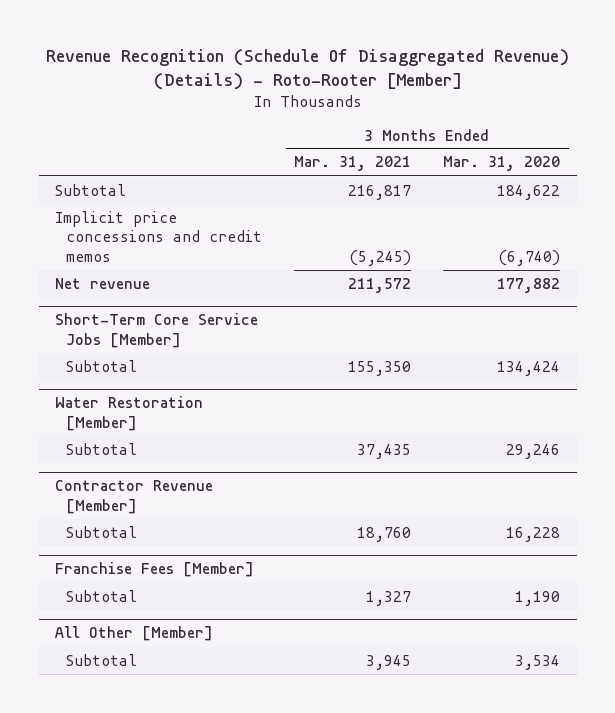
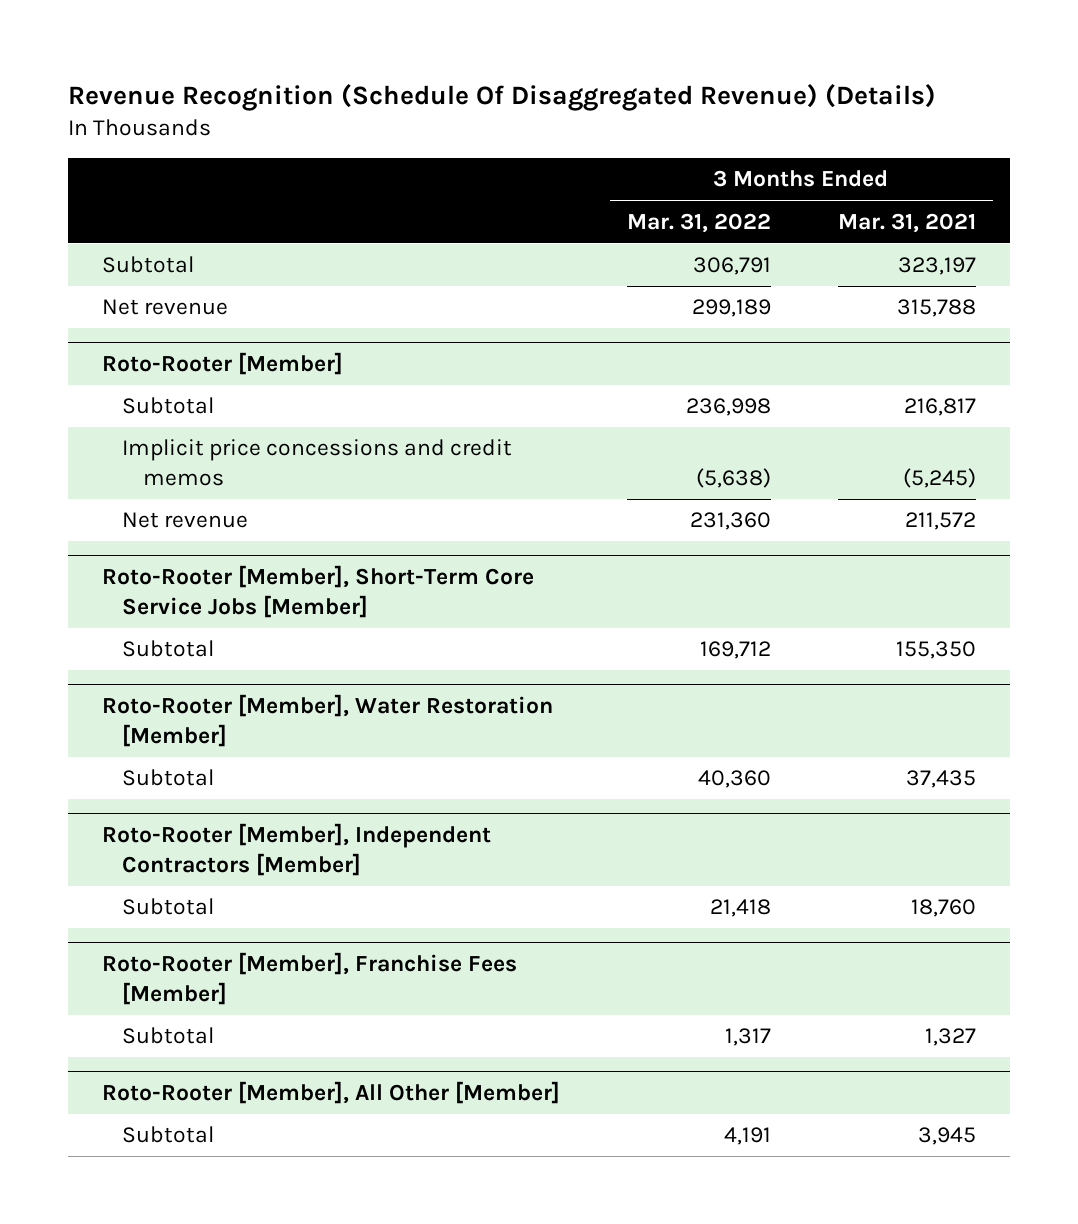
- Revenue Recognition (Schedule Of Disaggregated Revenue) (Details) - Roto-Rooter [Member]
+ Revenue Recognition (Schedule Of Disaggregated Revenue) (Details)
- | 3 Months Ended Mar. 31, 2021 | 3 Months Ended Mar. 31, 2020
+ | 3 Months Ended Mar. 31, 2022 | 3 Months Ended Mar. 31, 2021
+ Subtotal | 306,791 | 323,197
+ Net revenue | 299,189 | 315,788
+ Roto-Rooter [Member]
- Short-Term Core Service Jobs [Member]
+ Roto-Rooter [Member], Short-Term Core Service Jobs [Member]
- Water Restoration [Member]
+ Roto-Rooter [Member], Water Restoration [Member]
- Contractor Revenue [Member]
+ Roto-Rooter [Member], Independent Contractors [Member]
- Franchise Fees [Member]
+ Roto-Rooter [Member], Franchise Fees [Member]
- All Other [Member]
+ Roto-Rooter [Member], All Other [Member]

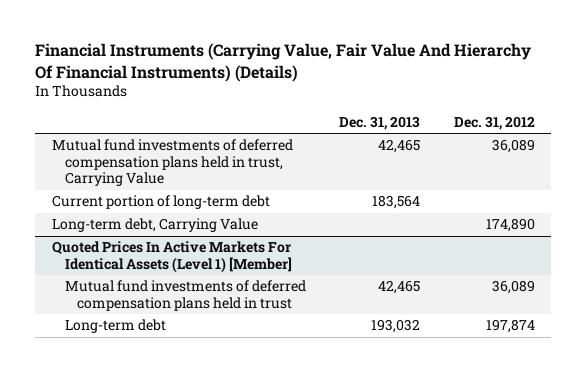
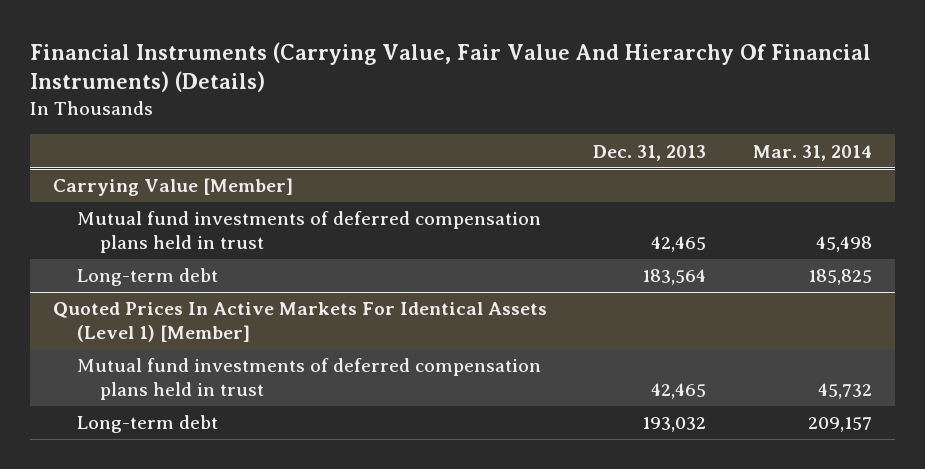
- | Dec. 31, 2013 | Dec. 31, 2012
+ | Dec. 31, 2013 | Mar. 31, 2014
- Mutual fund investments of deferred compensation plans held in trust, Carrying Value | 42,465 | 36,089
- Current portion of long-term debt | 183,564 |
- Long-term debt, Carrying Value | | 174,890
+ Carrying Value [Member]
+ Mutual fund investments of deferred compensation plans held in trust | 42,465 | 45,498
+ Long-term debt | 183,564 | 185,825

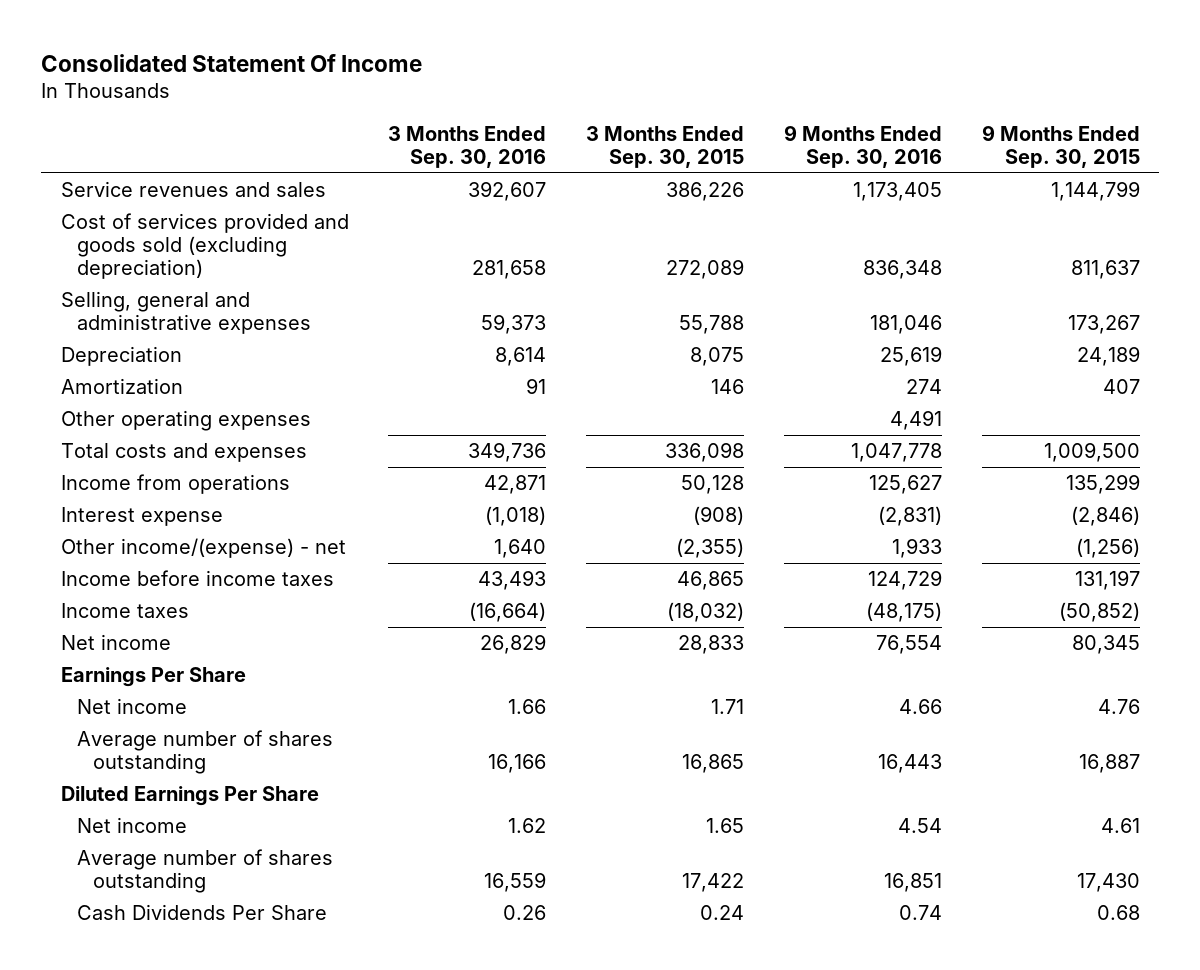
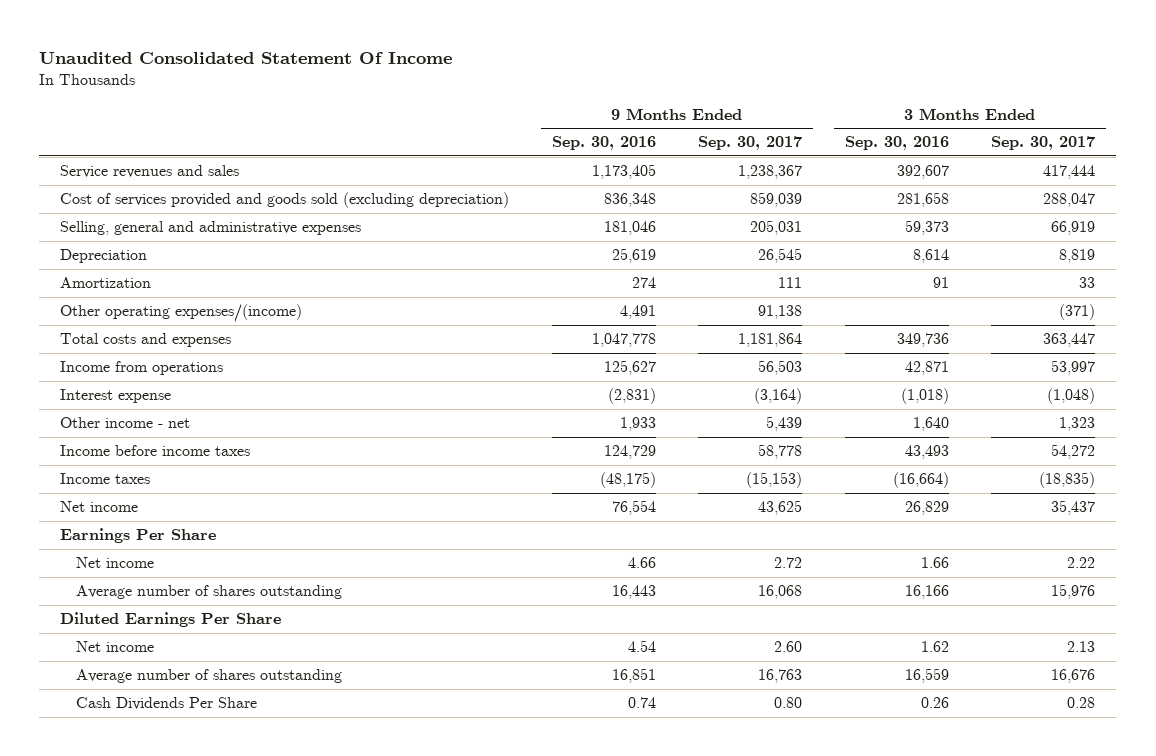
- Consolidated Statement Of Income
+ Unaudited Consolidated Statement Of Income
- | 3 Months Ended Sep. 30, 2016 | 3 Months Ended Sep. 30, 2015 | 9 Months Ended Sep. 30, 2016 | 9 Months Ended Sep. 30, 2015
+ | 9 Months Ended Sep. 30, 2016 | 9 Months Ended Sep. 30, 2017 | 3 Months Ended Sep. 30, 2016 | 3 Months Ended Sep. 30, 2017
- Other operating expenses | | | 4,491 |
+ Other operating expenses/(income) | 4,491 | 91,138 | | (371)
- Other income/(expense) - net | 1,640 | (2,355) | 1,933 | (1,256)
+ Other income - net | 1,933 | 5,439 | 1,640 | 1,323

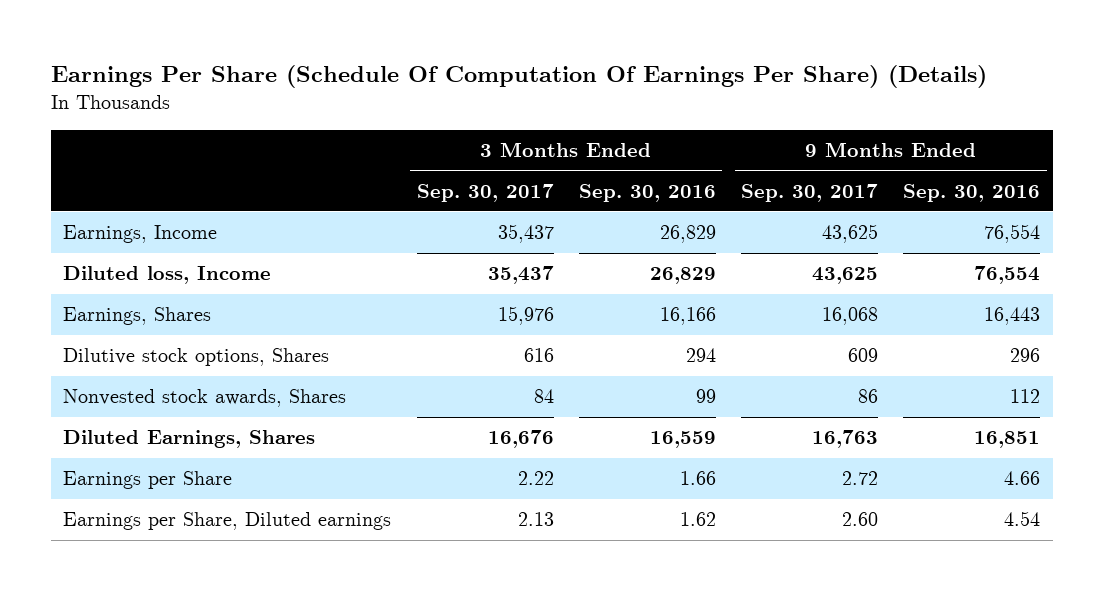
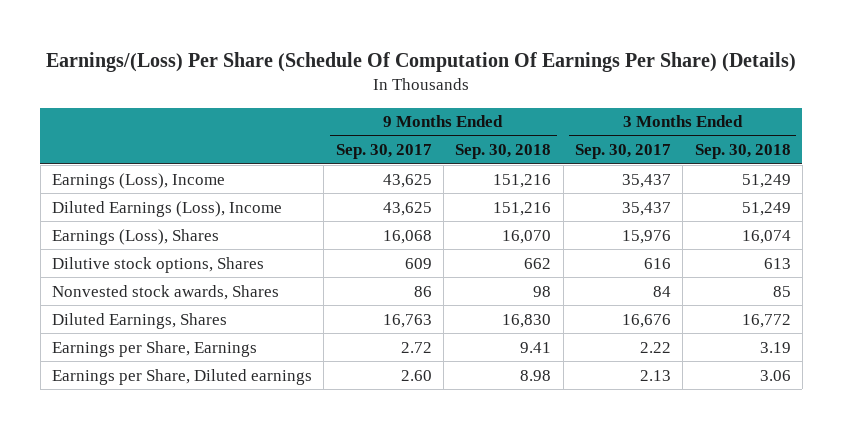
- Earnings Per Share (Schedule Of Computation Of Earnings Per Share) (Details)
+ Earnings/(Loss) Per Share (Schedule Of Computation Of Earnings Per Share) (Details)
- | 3 Months Ended Sep. 30, 2017 | 3 Months Ended Sep. 30, 2016 | 9 Months Ended Sep. 30, 2017 | 9 Months Ended Sep. 30, 2016
+ | 9 Months Ended Sep. 30, 2017 | 9 Months Ended Sep. 30, 2018 | 3 Months Ended Sep. 30, 2017 | 3 Months Ended Sep. 30, 2018
- Earnings, Income | 35,437 | 26,829 | 43,625 | 76,554
- Diluted loss, Income | 35,437 | 26,829 | 43,625 | 76,554
- Earnings, Shares | 15,976 | 16,166 | 16,068 | 16,443
+ Earnings (Loss), Income | 43,625 | 151,216 | 35,437 | 51,249
+ Diluted Earnings (Loss), Income | 43,625 | 151,216 | 35,437 | 51,249
+ Earnings (Loss), Shares | 16,068 | 16,070 | 15,976 | 16,074
- Earnings per Share | 2.22 | 1.66 | 2.72 | 4.66
+ Earnings per Share, Earnings | 2.72 | 9.41 | 2.22 | 3.19

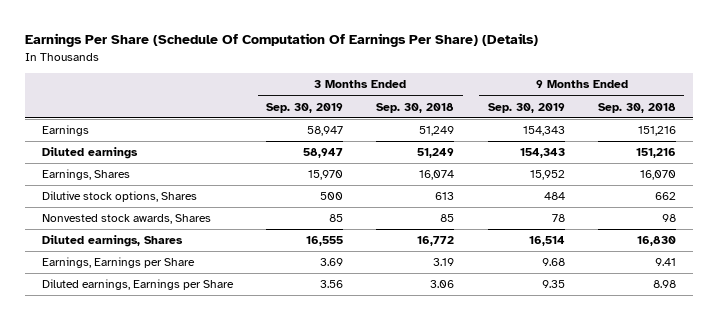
- Earnings/(Loss) Per Share (Schedule Of Computation Of Earnings Per Share) (Details)
+ Earnings Per Share (Schedule Of Computation Of Earnings Per Share) (Details)
- | 9 Months Ended Sep. 30, 2017 | 9 Months Ended Sep. 30, 2018 | 3 Months Ended Sep. 30, 2017 | 3 Months Ended Sep. 30, 2018
+ | 3 Months Ended Sep. 30, 2019 | 3 Months Ended Sep. 30, 2018 | 9 Months Ended Sep. 30, 2019 | 9 Months Ended Sep. 30, 2018
- Earnings (Loss), Income | 43,625 | 151,216 | 35,437 | 51,249
- Diluted Earnings (Loss), Income | 43,625 | 151,216 | 35,437 | 51,249
- Earnings (Loss), Shares | 16,068 | 16,070 | 15,976 | 16,074
+ Earnings | 58,947 | 51,249 | 154,343 | 151,216
+ Diluted earnings | 58,947 | 51,249 | 154,343 | 151,216
+ Earnings, Shares | 15,970 | 16,074 | 15,952 | 16,070
- Diluted Earnings, Shares | 16,763 | 16,830 | 16,676 | 16,772
- Earnings per Share, Earnings | 2.72 | 9.41 | 2.22 | 3.19
- Earnings per Share, Diluted earnings | 2.60 | 8.98 | 2.13 | 3.06
+ Diluted earnings, Shares | 16,555 | 16,772 | 16,514 | 16,830
+ Earnings, Earnings per Share | 3.69 | 3.19 | 9.68 | 9.41
+ Diluted earnings, Earnings per Share | 3.56 | 3.06 | 9.35 | 8.98

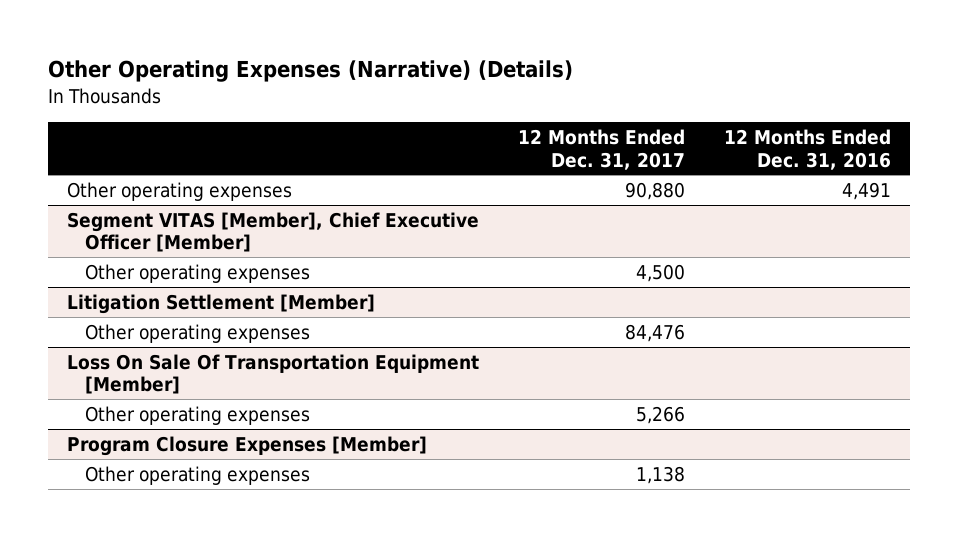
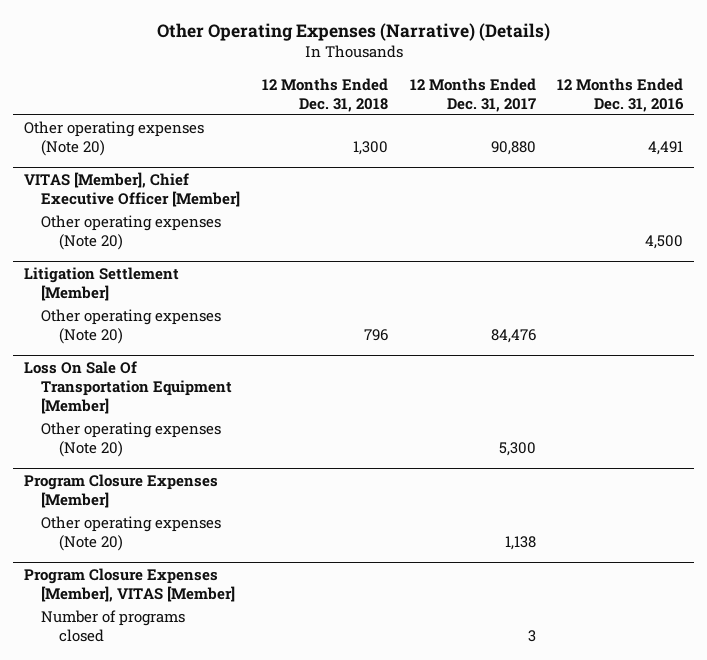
- | 12 Months Ended Dec. 31, 2017 | 12 Months Ended Dec. 31, 2016
+ | 12 Months Ended Dec. 31, 2018 | 12 Months Ended Dec. 31, 2017 | 12 Months Ended Dec. 31, 2016
- Other operating expenses | 90,880 | 4,491
- Segment VITAS [Member], Chief Executive Officer [Member]
- Other operating expenses | 4,500 |
+ Other operating expenses (Note 20) | 1,300 | 90,880 | 4,491
+ VITAS [Member], Chief Executive Officer [Member]
+ Other operating expenses (Note 20) | | | 4,500
@ Litigation Settlement [Member]
- Other operating expenses | 84,476 |
+ Other operating expenses (Note 20) | 796 | 84,476 |
@ Loss On Sale Of Transportation Equipment [Member]
- Other operating expenses | 5,266 |
+ Other operating expenses (Note 20) | | 5,300 |
@ Program Closure Expenses [Member]
- Other operating expenses | 1,138 |
+ Other operating expenses (Note 20) | | 1,138 |
+ Program Closure Expenses [Member], VITAS [Member]
+ Number of programs closed | | 3 |

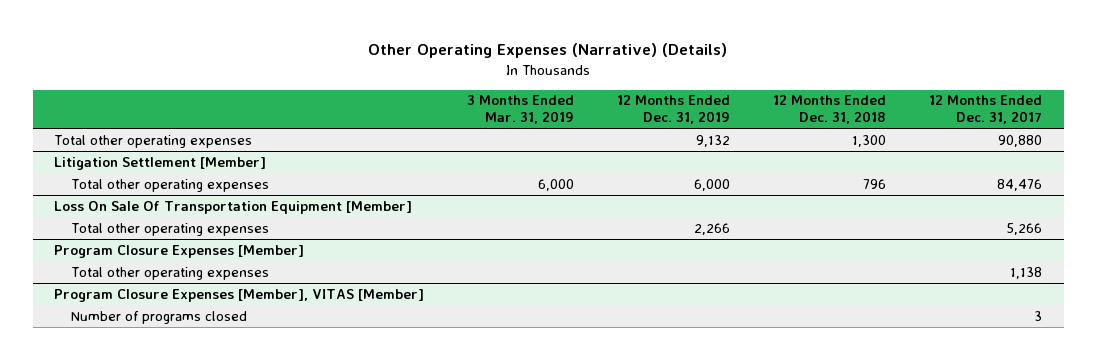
- | 12 Months Ended Dec. 31, 2018 | 12 Months Ended Dec. 31, 2017 | 12 Months Ended Dec. 31, 2016
+ | 3 Months Ended Mar. 31, 2019 | 12 Months Ended Dec. 31, 2019 | 12 Months Ended Dec. 31, 2018 | 12 Months Ended Dec. 31, 2017
- Other operating expenses (Note 20) | 1,300 | 90,880 | 4,491
- VITAS [Member], Chief Executive Officer [Member]
- Other operating expenses (Note 20) | | | 4,500
+ Total other operating expenses | | 9,132 | 1,300 | 90,880
@ Litigation Settlement [Member]
- Other operating expenses (Note 20) | 796 | 84,476 |
+ Total other operating expenses | 6,000 | 6,000 | 796 | 84,476
@ Loss On Sale Of Transportation Equipment [Member]
- Other operating expenses (Note 20) | | 5,300 |
+ Total other operating expenses | | 2,266 | | 5,266
@ Program Closure Expenses [Member]
- Other operating expenses (Note 20) | | 1,138 |
+ Total other operating expenses | | | | 1,138

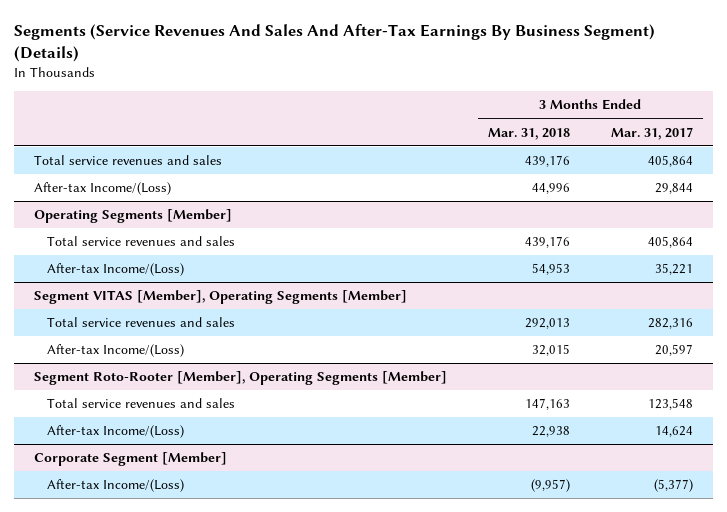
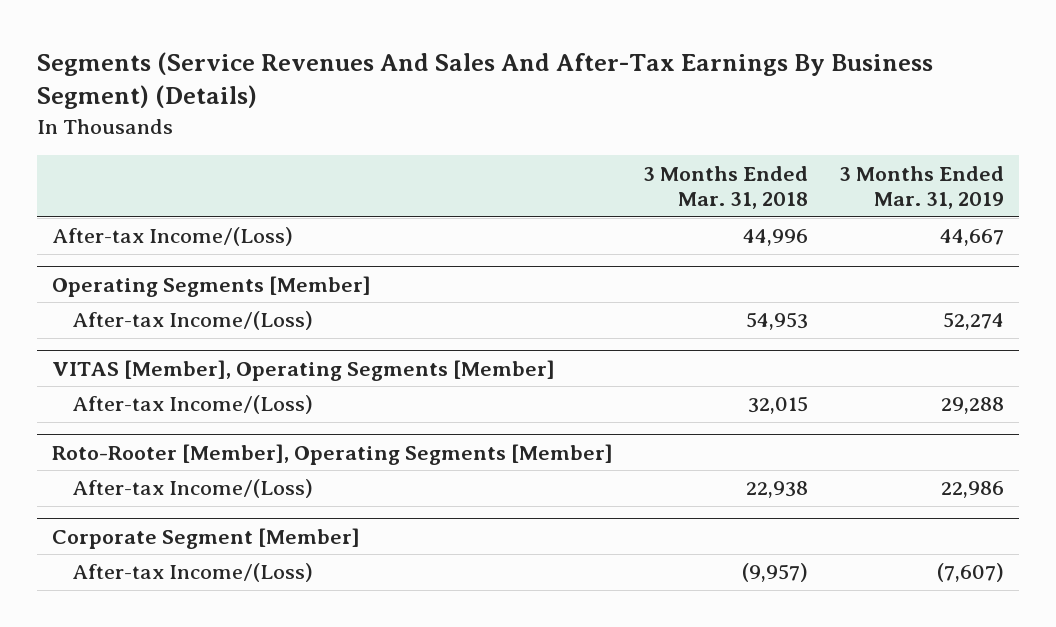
- | 3 Months Ended Mar. 31, 2018 | 3 Months Ended Mar. 31, 2017
+ | 3 Months Ended Mar. 31, 2018 | 3 Months Ended Mar. 31, 2019
- Total service revenues and sales | 439,176 | 405,864
@ Operating Segments [Member]
- Total service revenues and sales | 439,176 | 405,864
- Segment VITAS [Member], Operating Segments [Member]
- Total service revenues and sales | 292,013 | 282,316
+ VITAS [Member], Operating Segments [Member]
- Segment Roto-Rooter [Member], Operating Segments [Member]
- Total service revenues and sales | 147,163 | 123,548
+ Roto-Rooter [Member], Operating Segments [Member]

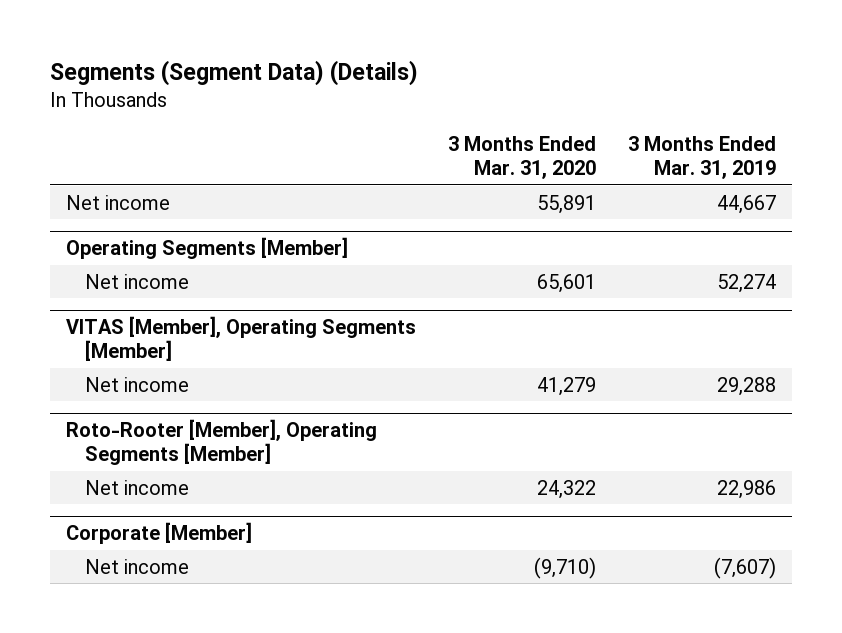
- Segments (Service Revenues And Sales And After-Tax Earnings By Business Segment) (Details)
+ Segments (Segment Data) (Details)
- | 3 Months Ended Mar. 31, 2018 | 3 Months Ended Mar. 31, 2019
+ | 3 Months Ended Mar. 31, 2020 | 3 Months Ended Mar. 31, 2019
- After-tax Income/(Loss) | 44,996 | 44,667
+ Net income | 55,891 | 44,667
@ Operating Segments [Member]
- After-tax Income/(Loss) | 54,953 | 52,274
+ Net income | 65,601 | 52,274
@ VITAS [Member], Operating Segments [Member]
- After-tax Income/(Loss) | 32,015 | 29,288
+ Net income | 41,279 | 29,288
@ Roto-Rooter [Member], Operating Segments [Member]
- After-tax Income/(Loss) | 22,938 | 22,986
- Corporate Segment [Member]
- After-tax Income/(Loss) | (9,957) | (7,607)
@ Roto-Rooter [Member], Operating Segments [Member]
+ Net income | 24,322 | 22,986
+ Corporate [Member]
+ Net income | (9,710) | (7,607)

